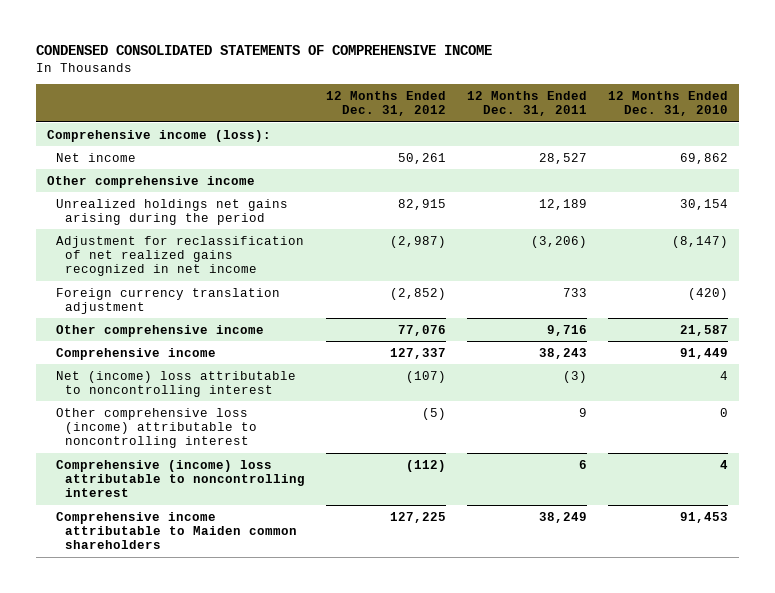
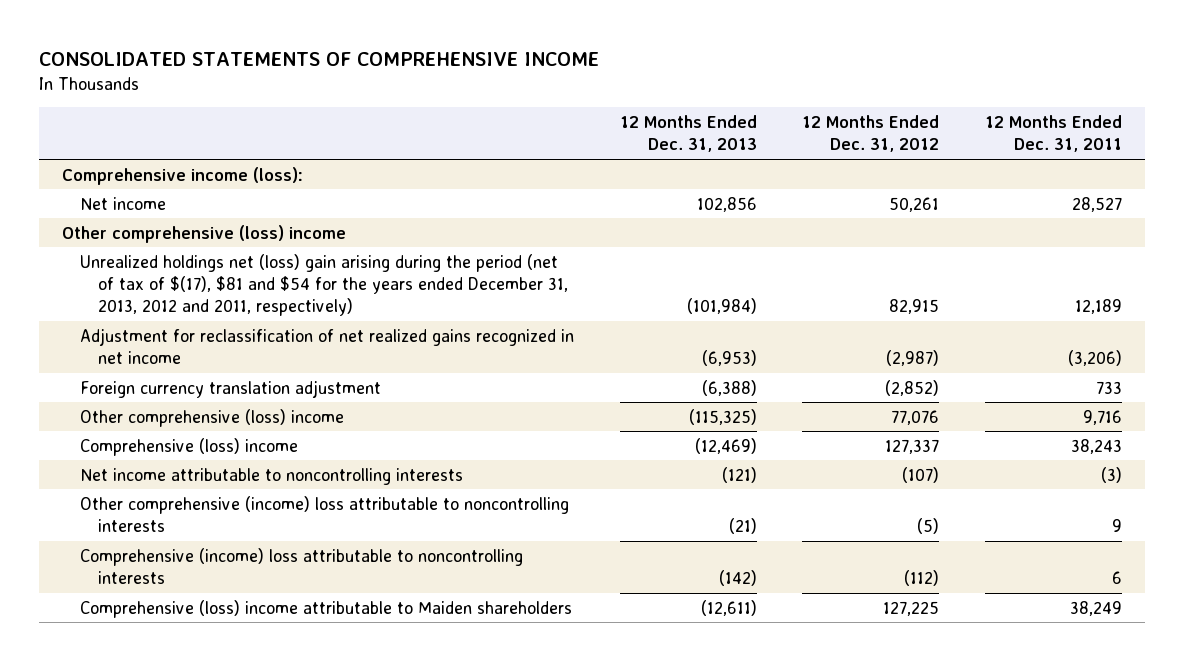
- CONDENSED CONSOLIDATED STATEMENTS OF COMPREHENSIVE INCOME
+ CONSOLIDATED STATEMENTS OF COMPREHENSIVE INCOME
- | 12 Months Ended Dec. 31, 2012 | 12 Months Ended Dec. 31, 2011 | 12 Months Ended Dec. 31, 2010
+ | 12 Months Ended Dec. 31, 2013 | 12 Months Ended Dec. 31, 2012 | 12 Months Ended Dec. 31, 2011
- Other comprehensive income
- Unrealized holdings net gains arising during the period | 82,915 | 12,189 | 30,154
+ Other comprehensive (loss) income
+ Unrealized holdings net (loss) gain arising during the period (net of tax of $(17), $81 and $54 for the years ended December 31, 2013, 2012 and 2011, respectively) | (101,984) | 82,915 | 12,189
- Other comprehensive income | 77,076 | 9,716 | 21,587
- Comprehensive income | 127,337 | 38,243 | 91,449
- Net (income) loss attributable to noncontrolling interest | (107) | (3) | 4
- Other comprehensive loss (income) attributable to noncontrolling interest | (5) | 9 | 0
- Comprehensive (income) loss attributable to noncontrolling interest | (112) | 6 | 4
- Comprehensive income attributable to Maiden common shareholders | 127,225 | 38,249 | 91,453
+ Other comprehensive (loss) income | (115,325) | 77,076 | 9,716
+ Comprehensive (loss) income | (12,469) | 127,337 | 38,243
+ Net income attributable to noncontrolling interests | (121) | (107) | (3)
+ Other comprehensive (income) loss attributable to noncontrolling interests | (21) | (5) | 9
+ Comprehensive (income) loss attributable to noncontrolling interests | (142) | (112) | 6
+ Comprehensive (loss) income attributable to Maiden shareholders | (12,611) | 127,225 | 38,249

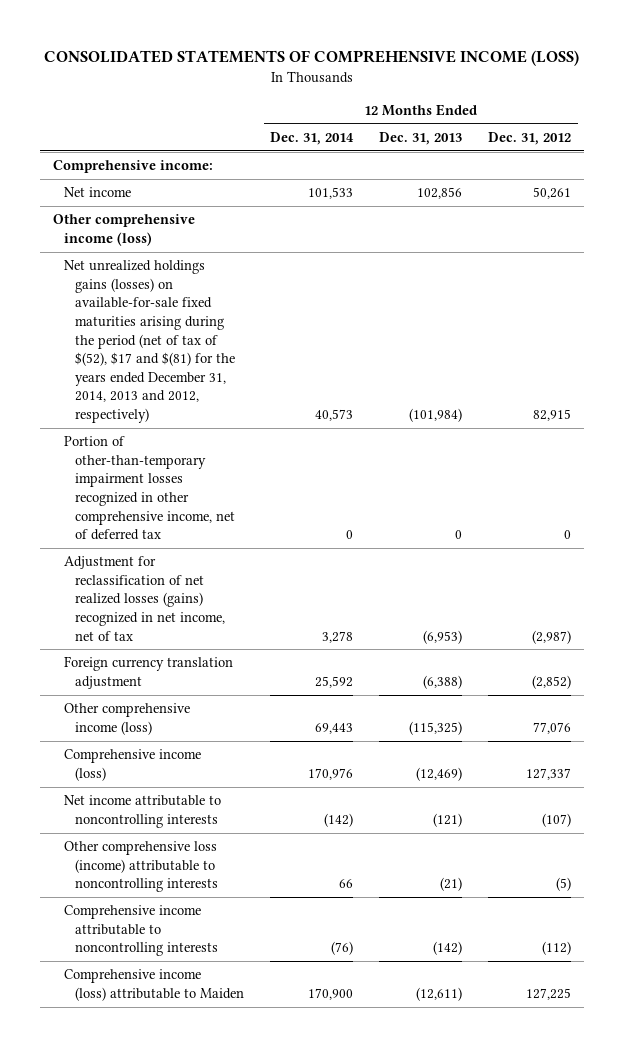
- CONSOLIDATED STATEMENTS OF COMPREHENSIVE INCOME
+ CONSOLIDATED STATEMENTS OF COMPREHENSIVE INCOME (LOSS)
- | 12 Months Ended Dec. 31, 2013 | 12 Months Ended Dec. 31, 2012 | 12 Months Ended Dec. 31, 2011
+ | 12 Months Ended Dec. 31, 2014 | 12 Months Ended Dec. 31, 2013 | 12 Months Ended Dec. 31, 2012
- Comprehensive income (loss):
+ Comprehensive income:
- Other comprehensive (loss) income
- Unrealized holdings net (loss) gain arising during the period (net of tax of $(17), $81 and $54 for the years ended December 31, 2013, 2012 and 2011, respectively) | (101,984) | 82,915 | 12,189
- Adjustment for reclassification of net realized gains recognized in net income | (6,953) | (2,987) | (3,206)
+ Other comprehensive income (loss)
+ Net unrealized holdings gains (losses) on available-for-sale fixed maturities arising during the period (net of tax of $(52), $17 and $(81) for the years ended December 31, 2014, 2013 and 2012, respectively) | 40,573 | (101,984) | 82,915
+ Portion of other-than-temporary impairment losses recognized in other comprehensive income, net of deferred tax | 0 | 0 | 0
+ Adjustment for reclassification of net realized losses (gains) recognized in net income, net of tax | 3,278 | (6,953) | (2,987)
- Other comprehensive (loss) income | (115,325) | 77,076 | 9,716
- Comprehensive (loss) income | (12,469) | 127,337 | 38,243
+ Other comprehensive income (loss) | 69,443 | (115,325) | 77,076
+ Comprehensive income (loss) | 170,976 | (12,469) | 127,337
- Other comprehensive (income) loss attributable to noncontrolling interests | (21) | (5) | 9
- Comprehensive (income) loss attributable to noncontrolling interests | (142) | (112) | 6
- Comprehensive (loss) income attributable to Maiden shareholders | (12,611) | 127,225 | 38,249
+ Other comprehensive loss (income) attributable to noncontrolling interests | 66 | (21) | (5)
+ Comprehensive income attributable to noncontrolling interests | (76) | (142) | (112)
+ Comprehensive income (loss) attributable to Maiden | 170,900 | (12,611) | 127,225

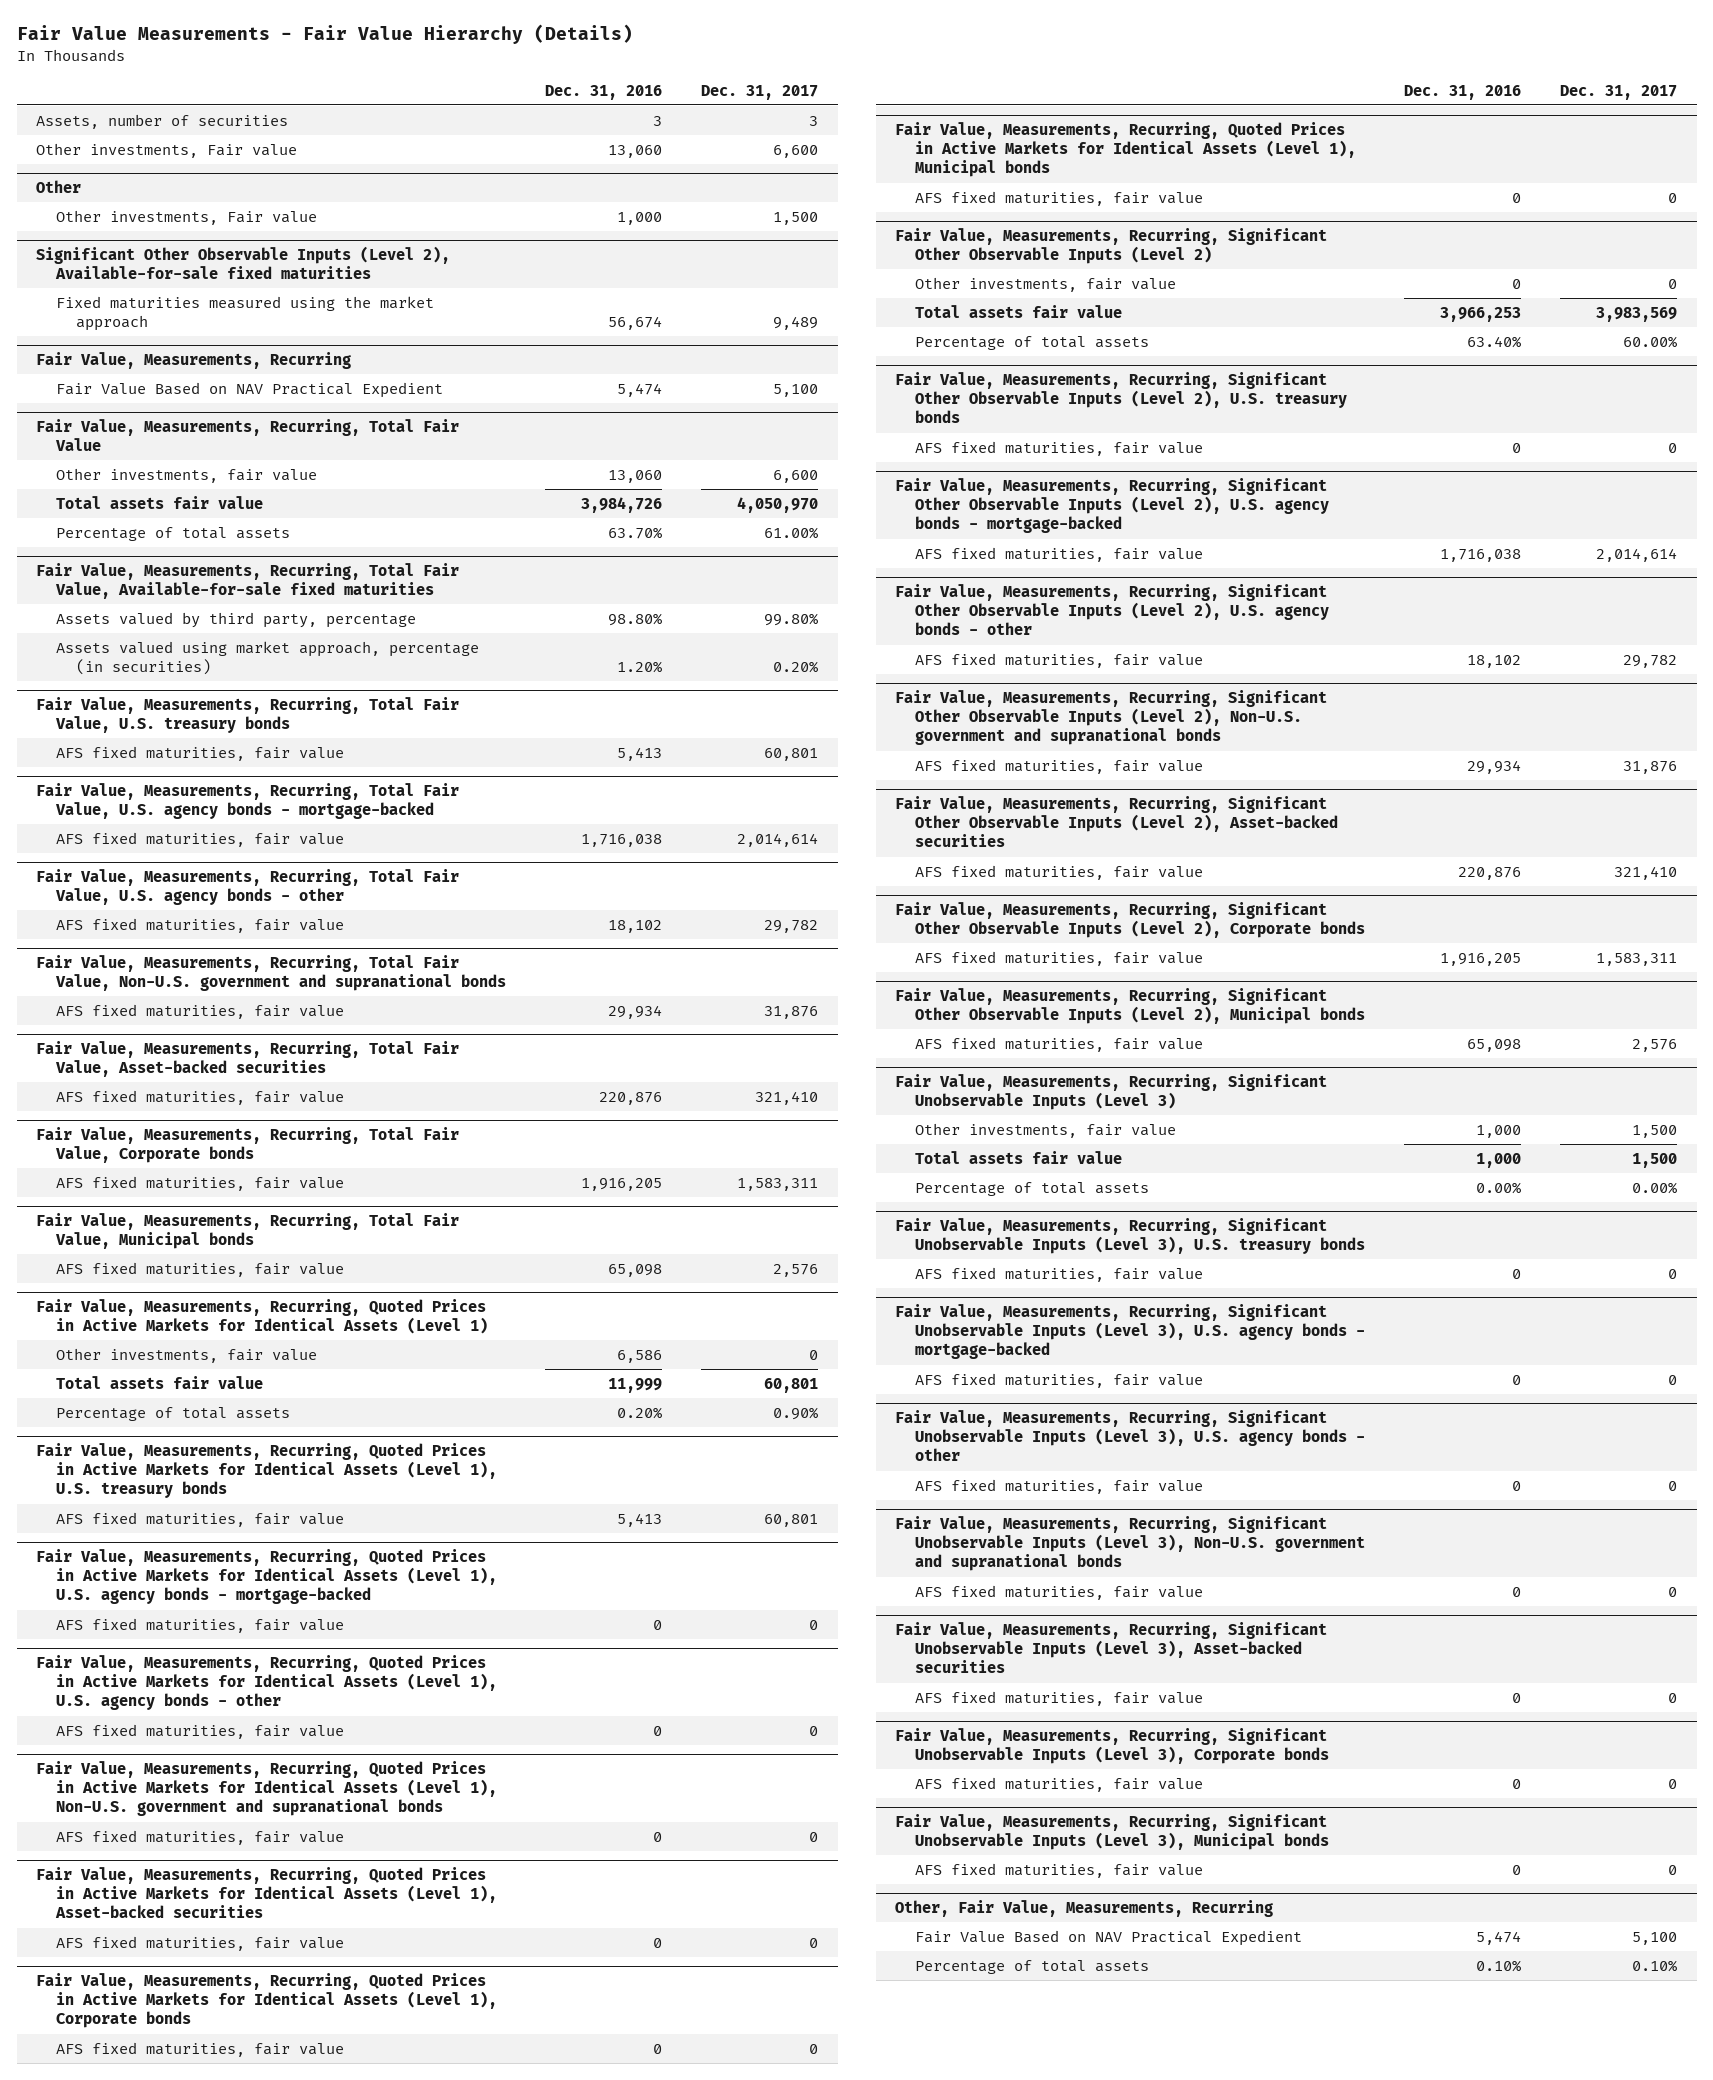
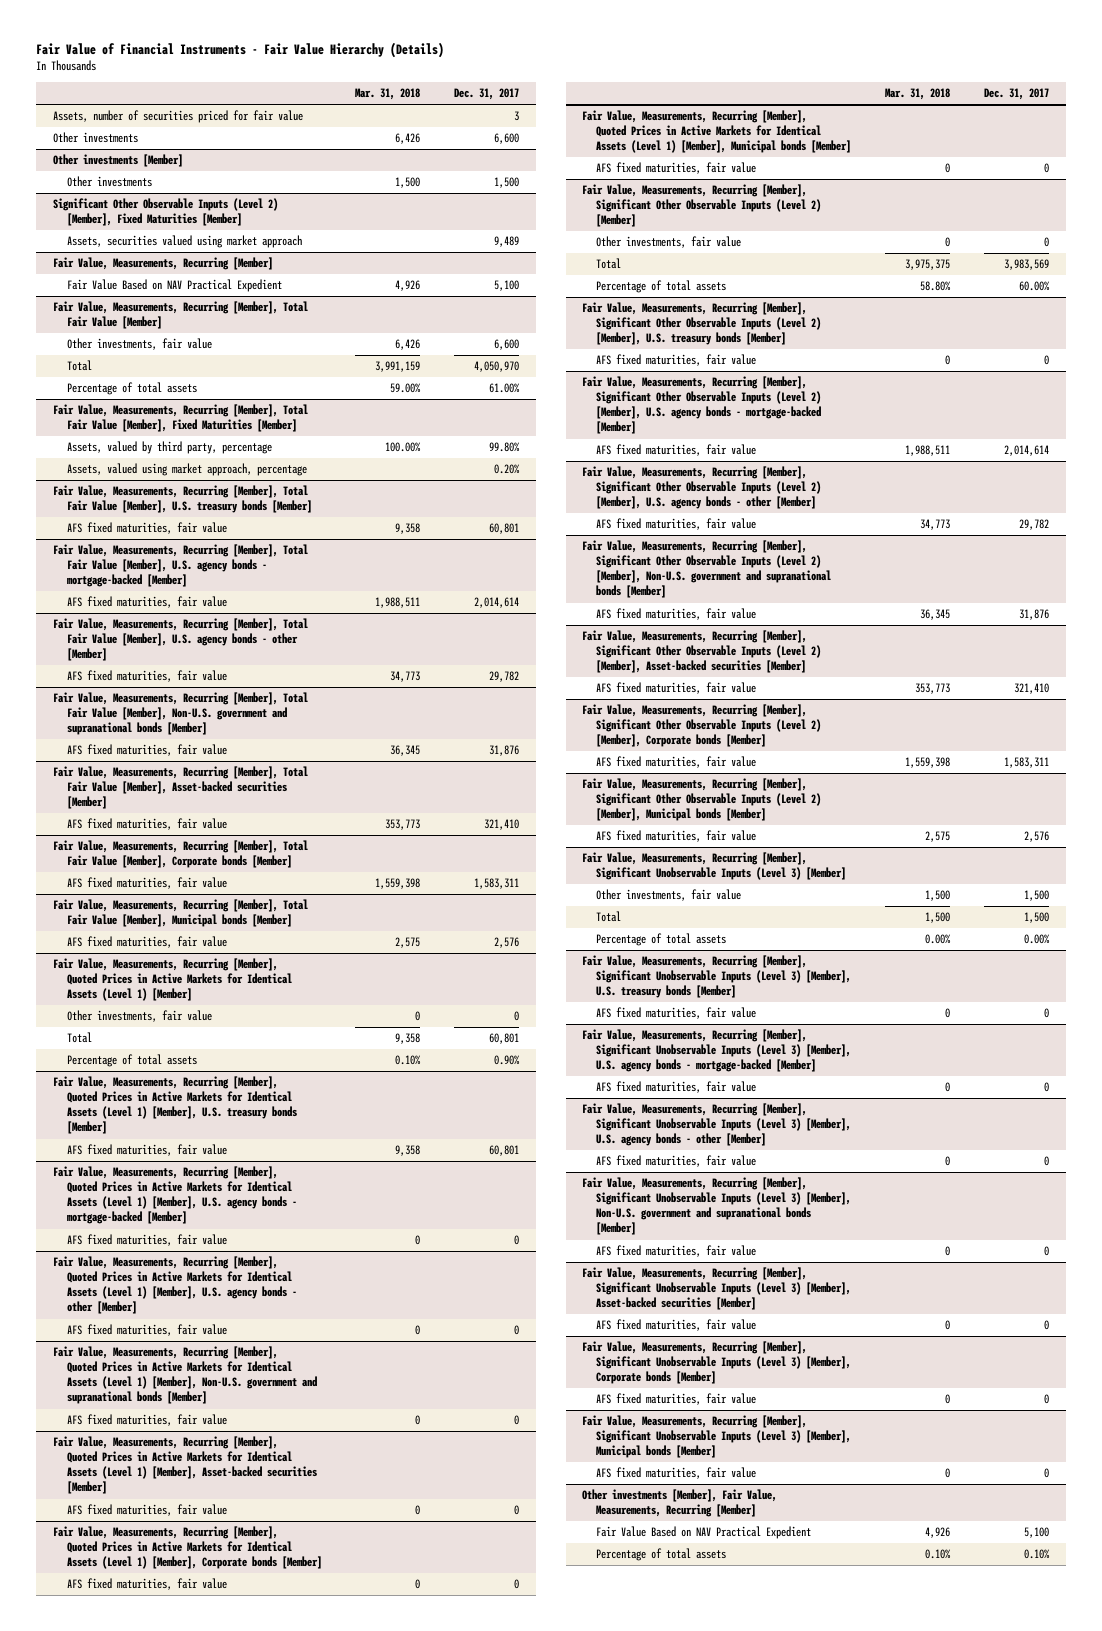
- Fair Value Measurements - Fair Value Hierarchy (Details)
+ Fair Value of Financial Instruments - Fair Value Hierarchy (Details)
- | Dec. 31, 2016 | Dec. 31, 2017
+ | Mar. 31, 2018 | Dec. 31, 2017
- Assets, number of securities | 3 | 3
- Other investments, Fair value | 13,060 | 6,600
- Other
- Other investments, Fair value | 1,000 | 1,500
- Significant Other Observable Inputs (Level 2), Available-for-sale fixed maturities
- Fixed maturities measured using the market approach | 56,674 | 9,489
- Fair Value, Measurements, Recurring
+ Assets, number of securities priced for fair value | | 3
+ Other investments | 6,426 | 6,600
+ Other investments [Member]
+ Other investments | 1,500 | 1,500
+ Significant Other Observable Inputs (Level 2) [Member], Fixed Maturities [Member]
+ Assets, securities valued using market approach | | 9,489
+ Fair Value, Measurements, Recurring [Member]
- Fair Value, Measurements, Recurring, Total Fair Value
+ Fair Value, Measurements, Recurring [Member], Total Fair Value [Member]
- Total assets fair value | 3,984,726 | 4,050,970
+ Total | 3,991,159 | 4,050,970
- Fair Value, Measurements, Recurring, Total Fair Value, Available-for-sale fixed maturities
- Assets valued by third party, percentage | 98.80% | 99.80%
- Assets valued using market approach, percentage (in securities) | 1.20% | 0.20%
- Fair Value, Measurements, Recurring, Total Fair Value, U.S. treasury bonds
+ Fair Value, Measurements, Recurring [Member], Total Fair Value [Member], Fixed Maturities [Member]
+ Assets, valued by third party, percentage | 100.00% | 99.80%
+ Assets, valued using market approach, percentage | | 0.20%
+ Fair Value, Measurements, Recurring [Member], Total Fair Value [Member], U.S. treasury bonds [Member]
- Fair Value, Measurements, Recurring, Total Fair Value, U.S. agency bonds - mortgage-backed
+ Fair Value, Measurements, Recurring [Member], Total Fair Value [Member], U.S. agency bonds - mortgage-backed [Member]
- Fair Value, Measurements, Recurring, Total Fair Value, U.S. agency bonds - other
+ Fair Value, Measurements, Recurring [Member], Total Fair Value [Member], U.S. agency bonds - other [Member]
- Fair Value, Measurements, Recurring, Total Fair Value, Non-U.S. government and supranational bonds
+ Fair Value, Measurements, Recurring [Member], Total Fair Value [Member], Non-U.S. government and supranational bonds [Member]
- Fair Value, Measurements, Recurring, Total Fair Value, Asset-backed securities
+ Fair Value, Measurements, Recurring [Member], Total Fair Value [Member], Asset-backed securities [Member]
- Fair Value, Measurements, Recurring, Total Fair Value, Corporate bonds
+ Fair Value, Measurements, Recurring [Member], Total Fair Value [Member], Corporate bonds [Member]
- Fair Value, Measurements, Recurring, Total Fair Value, Municipal bonds
+ Fair Value, Measurements, Recurring [Member], Total Fair Value [Member], Municipal bonds [Member]
- Fair Value, Measurements, Recurring, Quoted Prices in Active Markets for Identical Assets (Level 1)
+ Fair Value, Measurements, Recurring [Member], Quoted Prices in Active Markets for Identical Assets (Level 1) [Member]
- Total assets fair value | 11,999 | 60,801
+ Total | 9,358 | 60,801
- Fair Value, Measurements, Recurring, Quoted Prices in Active Markets for Identical Assets (Level 1), U.S. treasury bonds
+ Fair Value, Measurements, Recurring [Member], Quoted Prices in Active Markets for Identical Assets (Level 1) [Member], U.S. treasury bonds [Member]
- Fair Value, Measurements, Recurring, Quoted Prices in Active Markets for Identical Assets (Level 1), U.S. agency bonds - mortgage-backed
+ Fair Value, Measurements, Recurring [Member], Quoted Prices in Active Markets for Identical Assets (Level 1) [Member], U.S. agency bonds - mortgage-backed [Member]
- Fair Value, Measurements, Recurring, Quoted Prices in Active Markets for Identical Assets (Level 1), U.S. agency bonds - other
+ Fair Value, Measurements, Recurring [Member], Quoted Prices in Active Markets for Identical Assets (Level 1) [Member], U.S. agency bonds - other [Member]
- Fair Value, Measurements, Recurring, Quoted Prices in Active Markets for Identical Assets (Level 1), Non-U.S. government and supranational bonds
+ Fair Value, Measurements, Recurring [Member], Quoted Prices in Active Markets for Identical Assets (Level 1) [Member], Non-U.S. government and supranational bonds [Member]
- Fair Value, Measurements, Recurring, Quoted Prices in Active Markets for Identical Assets (Level 1), Asset-backed securities
+ Fair Value, Measurements, Recurring [Member], Quoted Prices in Active Markets for Identical Assets (Level 1) [Member], Asset-backed securities [Member]
- Fair Value, Measurements, Recurring, Quoted Prices in Active Markets for Identical Assets (Level 1), Corporate bonds
+ Fair Value, Measurements, Recurring [Member], Quoted Prices in Active Markets for Identical Assets (Level 1) [Member], Corporate bonds [Member]
- Fair Value, Measurements, Recurring, Quoted Prices in Active Markets for Identical Assets (Level 1), Municipal bonds
+ Fair Value, Measurements, Recurring [Member], Quoted Prices in Active Markets for Identical Assets (Level 1) [Member], Municipal bonds [Member]
- Fair Value, Measurements, Recurring, Significant Other Observable Inputs (Level 2)
+ Fair Value, Measurements, Recurring [Member], Significant Other Observable Inputs (Level 2) [Member]
- Total assets fair value | 3,966,253 | 3,983,569
+ Total | 3,975,375 | 3,983,569
- Fair Value, Measurements, Recurring, Significant Other Observable Inputs (Level 2), U.S. treasury bonds
+ Fair Value, Measurements, Recurring [Member], Significant Other Observable Inputs (Level 2) [Member], U.S. treasury bonds [Member]
- Fair Value, Measurements, Recurring, Significant Other Observable Inputs (Level 2), U.S. agency bonds - mortgage-backed
+ Fair Value, Measurements, Recurring [Member], Significant Other Observable Inputs (Level 2) [Member], U.S. agency bonds - mortgage-backed [Member]
- Fair Value, Measurements, Recurring, Significant Other Observable Inputs (Level 2), U.S. agency bonds - other
+ Fair Value, Measurements, Recurring [Member], Significant Other Observable Inputs (Level 2) [Member], U.S. agency bonds - other [Member]
- Fair Value, Measurements, Recurring, Significant Other Observable Inputs (Level 2), Non-U.S. government and supranational bonds
+ Fair Value, Measurements, Recurring [Member], Significant Other Observable Inputs (Level 2) [Member], Non-U.S. government and supranational bonds [Member]
- Fair Value, Measurements, Recurring, Significant Other Observable Inputs (Level 2), Asset-backed securities
+ Fair Value, Measurements, Recurring [Member], Significant Other Observable Inputs (Level 2) [Member], Asset-backed securities [Member]
- Fair Value, Measurements, Recurring, Significant Other Observable Inputs (Level 2), Corporate bonds
+ Fair Value, Measurements, Recurring [Member], Significant Other Observable Inputs (Level 2) [Member], Corporate bonds [Member]
- Fair Value, Measurements, Recurring, Significant Other Observable Inputs (Level 2), Municipal bonds
+ Fair Value, Measurements, Recurring [Member], Significant Other Observable Inputs (Level 2) [Member], Municipal bonds [Member]
- Fair Value, Measurements, Recurring, Significant Unobservable Inputs (Level 3)
+ Fair Value, Measurements, Recurring [Member], Significant Unobservable Inputs (Level 3) [Member]
- Total assets fair value | 1,000 | 1,500
+ Total | 1,500 | 1,500
- Fair Value, Measurements, Recurring, Significant Unobservable Inputs (Level 3), U.S. treasury bonds
+ Fair Value, Measurements, Recurring [Member], Significant Unobservable Inputs (Level 3) [Member], U.S. treasury bonds [Member]
- Fair Value, Measurements, Recurring, Significant Unobservable Inputs (Level 3), U.S. agency bonds - mortgage-backed
+ Fair Value, Measurements, Recurring [Member], Significant Unobservable Inputs (Level 3) [Member], U.S. agency bonds - mortgage-backed [Member]
- Fair Value, Measurements, Recurring, Significant Unobservable Inputs (Level 3), U.S. agency bonds - other
+ Fair Value, Measurements, Recurring [Member], Significant Unobservable Inputs (Level 3) [Member], U.S. agency bonds - other [Member]
- Fair Value, Measurements, Recurring, Significant Unobservable Inputs (Level 3), Non-U.S. government and supranational bonds
+ Fair Value, Measurements, Recurring [Member], Significant Unobservable Inputs (Level 3) [Member], Non-U.S. government and supranational bonds [Member]
- Fair Value, Measurements, Recurring, Significant Unobservable Inputs (Level 3), Asset-backed securities
+ Fair Value, Measurements, Recurring [Member], Significant Unobservable Inputs (Level 3) [Member], Asset-backed securities [Member]
- Fair Value, Measurements, Recurring, Significant Unobservable Inputs (Level 3), Corporate bonds
+ Fair Value, Measurements, Recurring [Member], Significant Unobservable Inputs (Level 3) [Member], Corporate bonds [Member]
- Fair Value, Measurements, Recurring, Significant Unobservable Inputs (Level 3), Municipal bonds
+ Fair Value, Measurements, Recurring [Member], Significant Unobservable Inputs (Level 3) [Member], Municipal bonds [Member]
- Other, Fair Value, Measurements, Recurring
+ Other investments [Member], Fair Value, Measurements, Recurring [Member]

